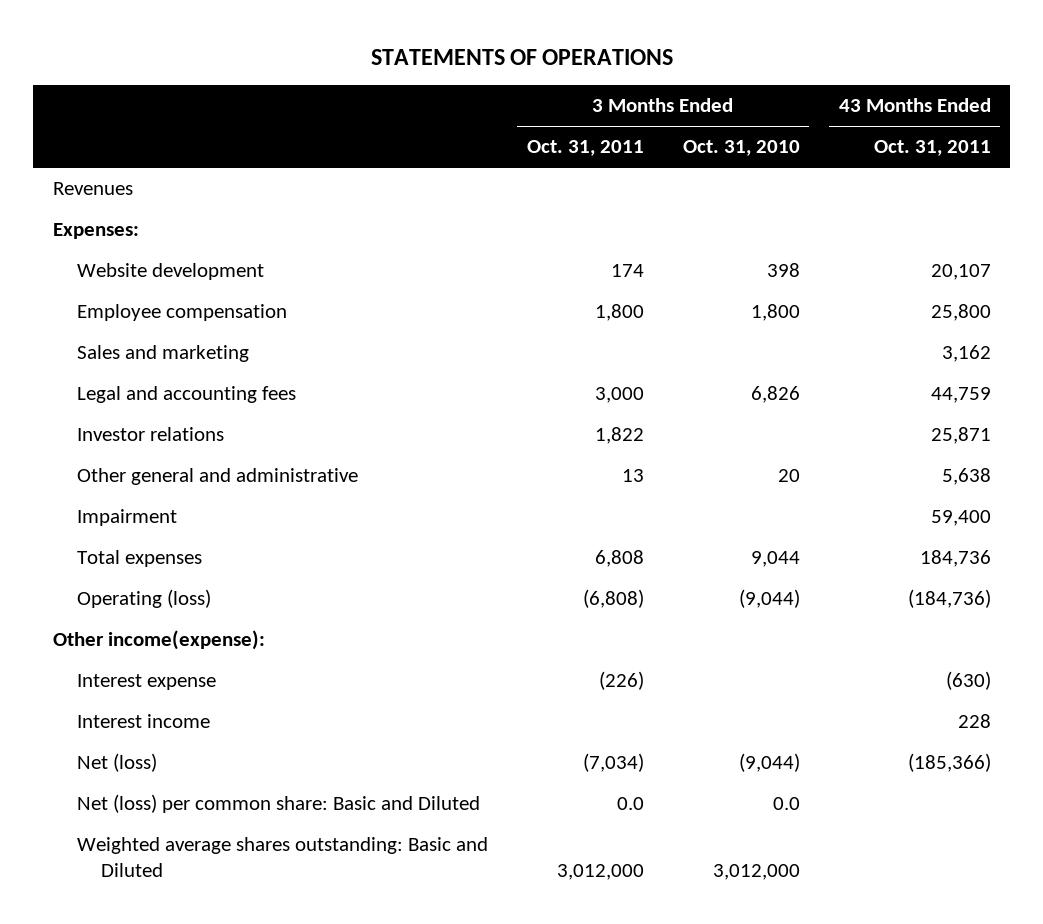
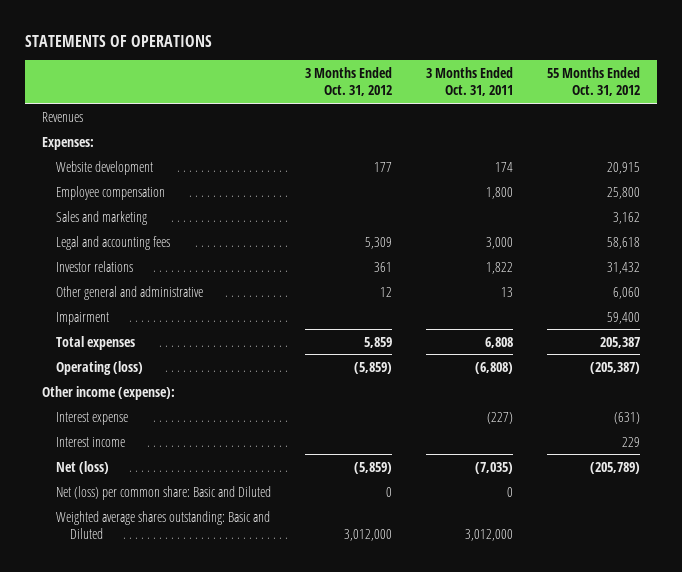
- | 3 Months Ended Oct. 31, 2011 | 3 Months Ended Oct. 31, 2010 | 43 Months Ended Oct. 31, 2011
+ | 3 Months Ended Oct. 31, 2012 | 3 Months Ended Oct. 31, 2011 | 55 Months Ended Oct. 31, 2012
- Other income(expense):
- Interest expense | (226) | | (630)
+ Other income (expense):
+ Interest expense | | (227) | (631)
- Net (loss) | (7,034) | (9,044) | (185,366)
- Net (loss) per common share: Basic and Diluted | 0.0 | 0.0 |
+ Net (loss) | (5,859) | (7,035) | (205,789)
+ Net (loss) per common share: Basic and Diluted | 0 | 0 |

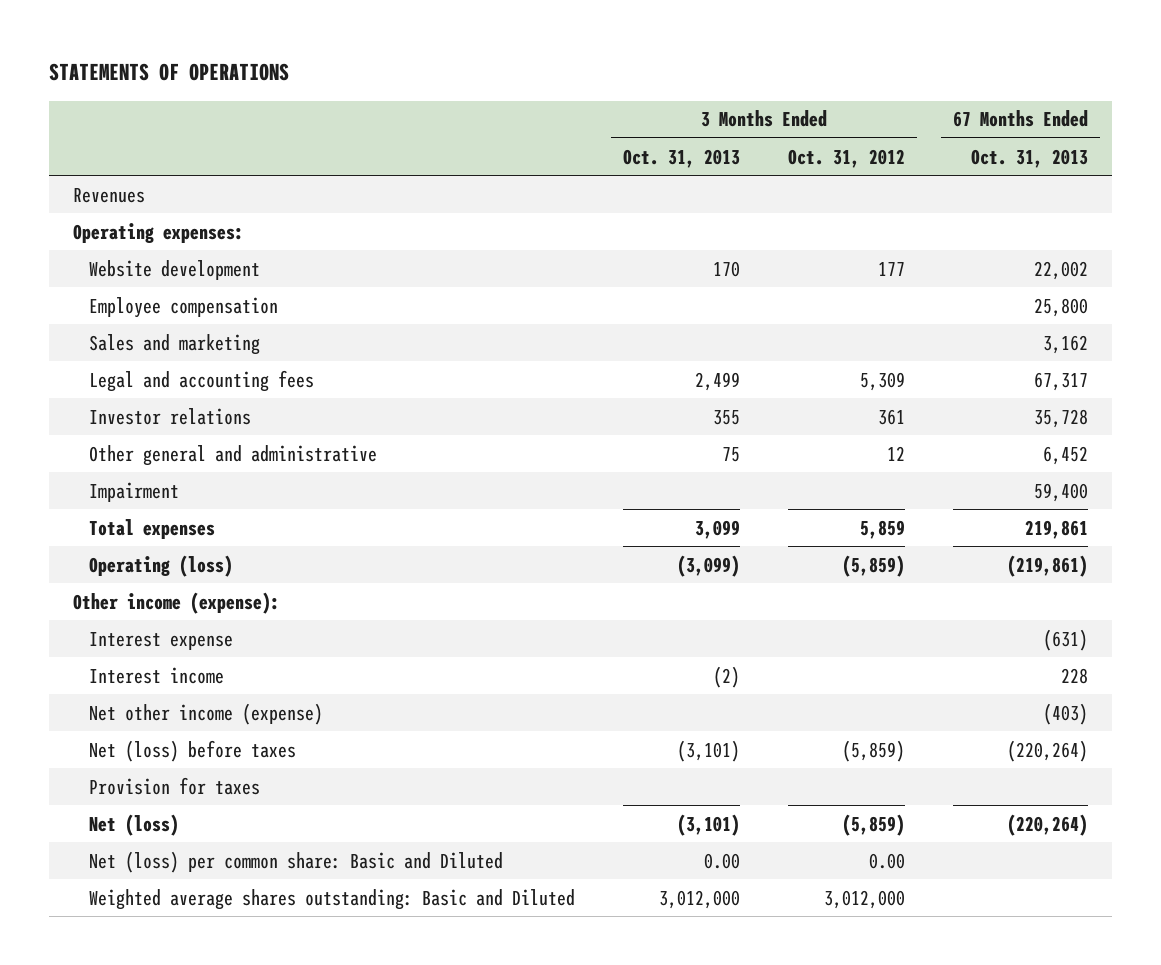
- | 3 Months Ended Oct. 31, 2012 | 3 Months Ended Oct. 31, 2011 | 55 Months Ended Oct. 31, 2012
+ | 3 Months Ended Oct. 31, 2013 | 3 Months Ended Oct. 31, 2012 | 67 Months Ended Oct. 31, 2013
- Expenses:
+ Operating expenses:
+ Net other income (expense) | | | (403)
+ Net (loss) before taxes | (3,101) | (5,859) | (220,264)
+ Provision for taxes
- Net (loss) per common share: Basic and Diluted | 0 | 0 |
+ Net (loss) per common share: Basic and Diluted | 0.00 | 0.00 |

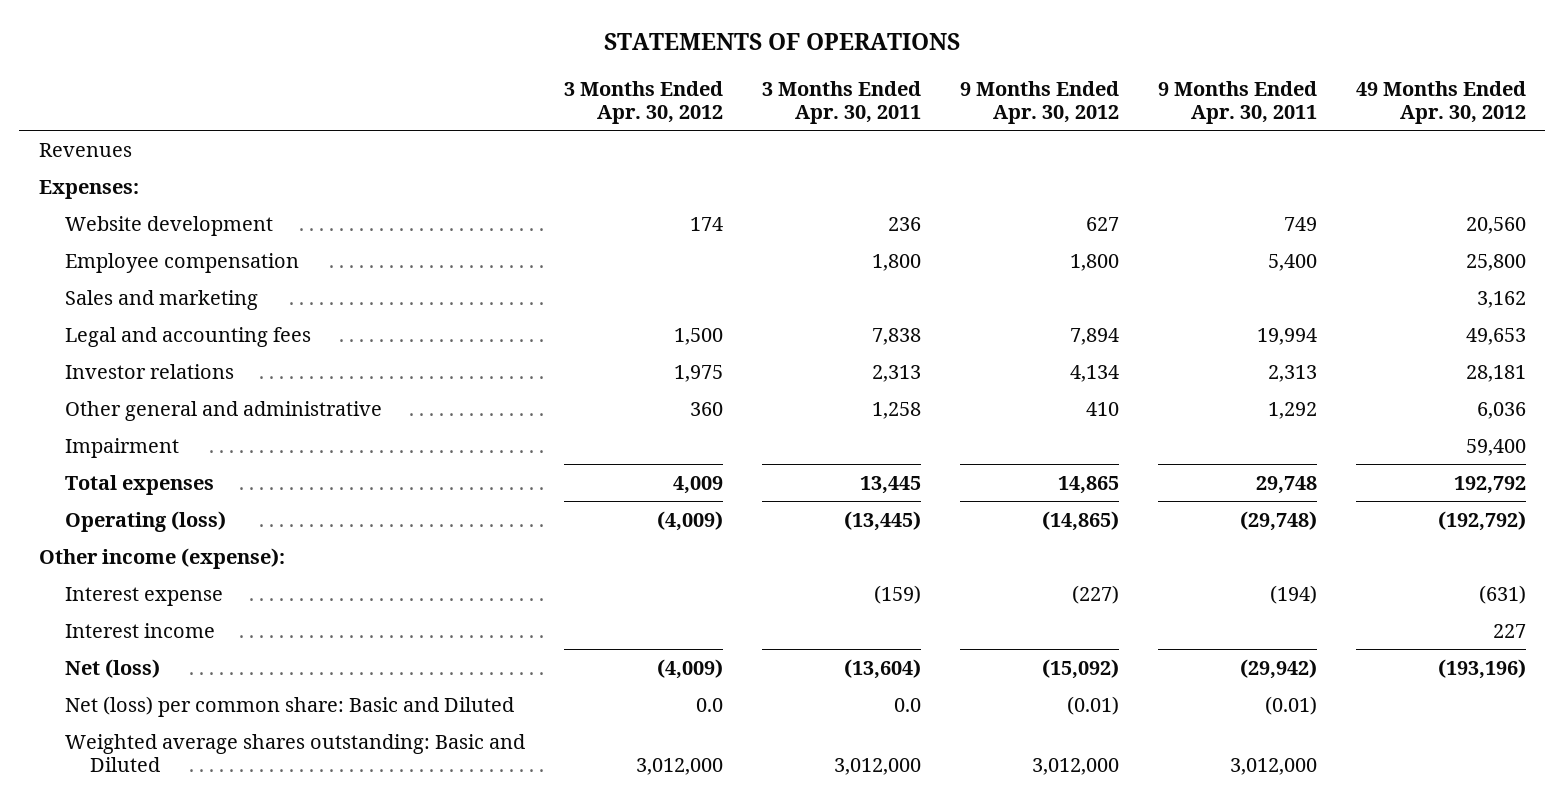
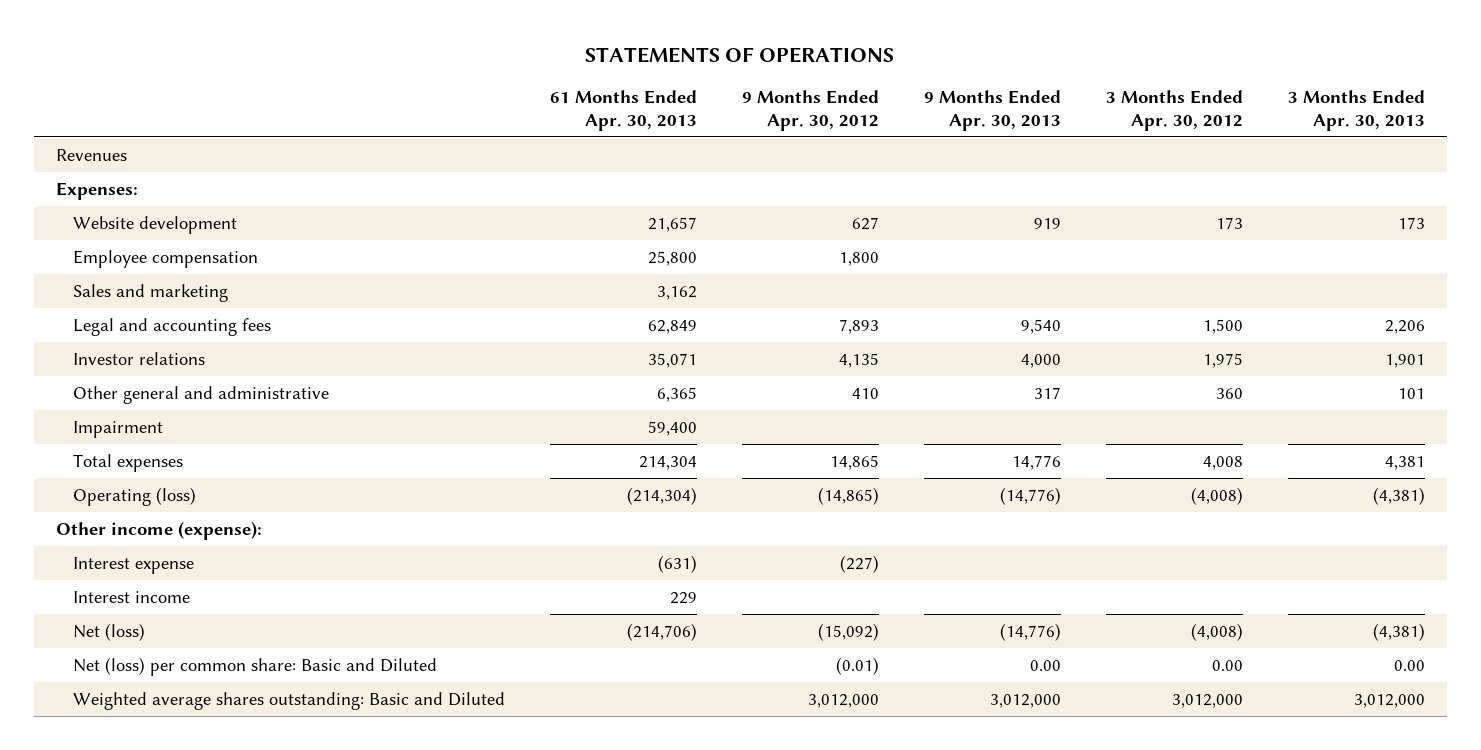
- | 3 Months Ended Apr. 30, 2012 | 3 Months Ended Apr. 30, 2011 | 9 Months Ended Apr. 30, 2012 | 9 Months Ended Apr. 30, 2011 | 49 Months Ended Apr. 30, 2012
+ | 61 Months Ended Apr. 30, 2013 | 9 Months Ended Apr. 30, 2012 | 9 Months Ended Apr. 30, 2013 | 3 Months Ended Apr. 30, 2012 | 3 Months Ended Apr. 30, 2013
- Website development | 174 | 236 | 627 | 749 | 20,560
+ Website development | 21,657 | 627 | 919 | 173 | 173
- Legal and accounting fees | 1,500 | 7,838 | 7,894 | 19,994 | 49,653
- Investor relations | 1,975 | 2,313 | 4,134 | 2,313 | 28,181
+ Legal and accounting fees | 62,849 | 7,893 | 9,540 | 1,500 | 2,206
+ Investor relations | 35,071 | 4,135 | 4,000 | 1,975 | 1,901
- Total expenses | 4,009 | 13,445 | 14,865 | 29,748 | 192,792
- Operating (loss) | (4,009) | (13,445) | (14,865) | (29,748) | (192,792)
+ Total expenses | 214,304 | 14,865 | 14,776 | 4,008 | 4,381
+ Operating (loss) | (214,304) | (14,865) | (14,776) | (4,008) | (4,381)
- Net (loss) | (4,009) | (13,604) | (15,092) | (29,942) | (193,196)
- Net (loss) per common share: Basic and Diluted | 0.0 | 0.0 | (0.01) | (0.01) |
+ Net (loss) | (214,706) | (15,092) | (14,776) | (4,008) | (4,381)
+ Net (loss) per common share: Basic and Diluted | | (0.01) | 0.00 | 0.00 | 0.00

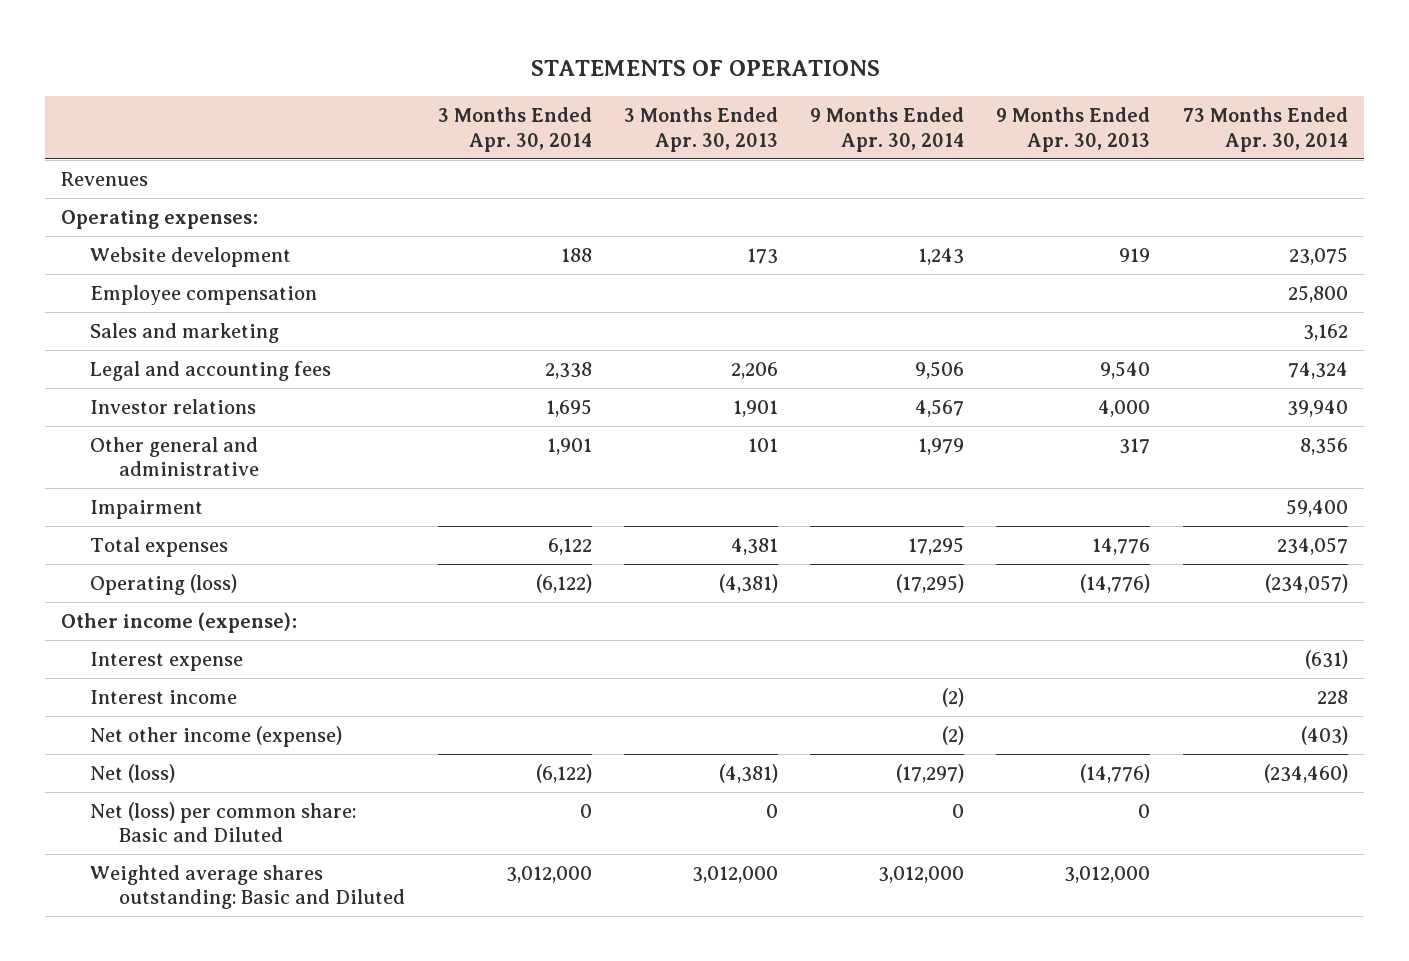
- | 61 Months Ended Apr. 30, 2013 | 9 Months Ended Apr. 30, 2012 | 9 Months Ended Apr. 30, 2013 | 3 Months Ended Apr. 30, 2012 | 3 Months Ended Apr. 30, 2013
+ | 3 Months Ended Apr. 30, 2014 | 3 Months Ended Apr. 30, 2013 | 9 Months Ended Apr. 30, 2014 | 9 Months Ended Apr. 30, 2013 | 73 Months Ended Apr. 30, 2014
- Expenses:
+ Operating expenses:
+ Net other income (expense) | | | (2) | | (403)
- Net (loss) per common share: Basic and Diluted | | (0.01) | 0.00 | 0.00 | 0.00
+ Net (loss) per common share: Basic and Diluted | 0 | 0 | 0 | 0 |

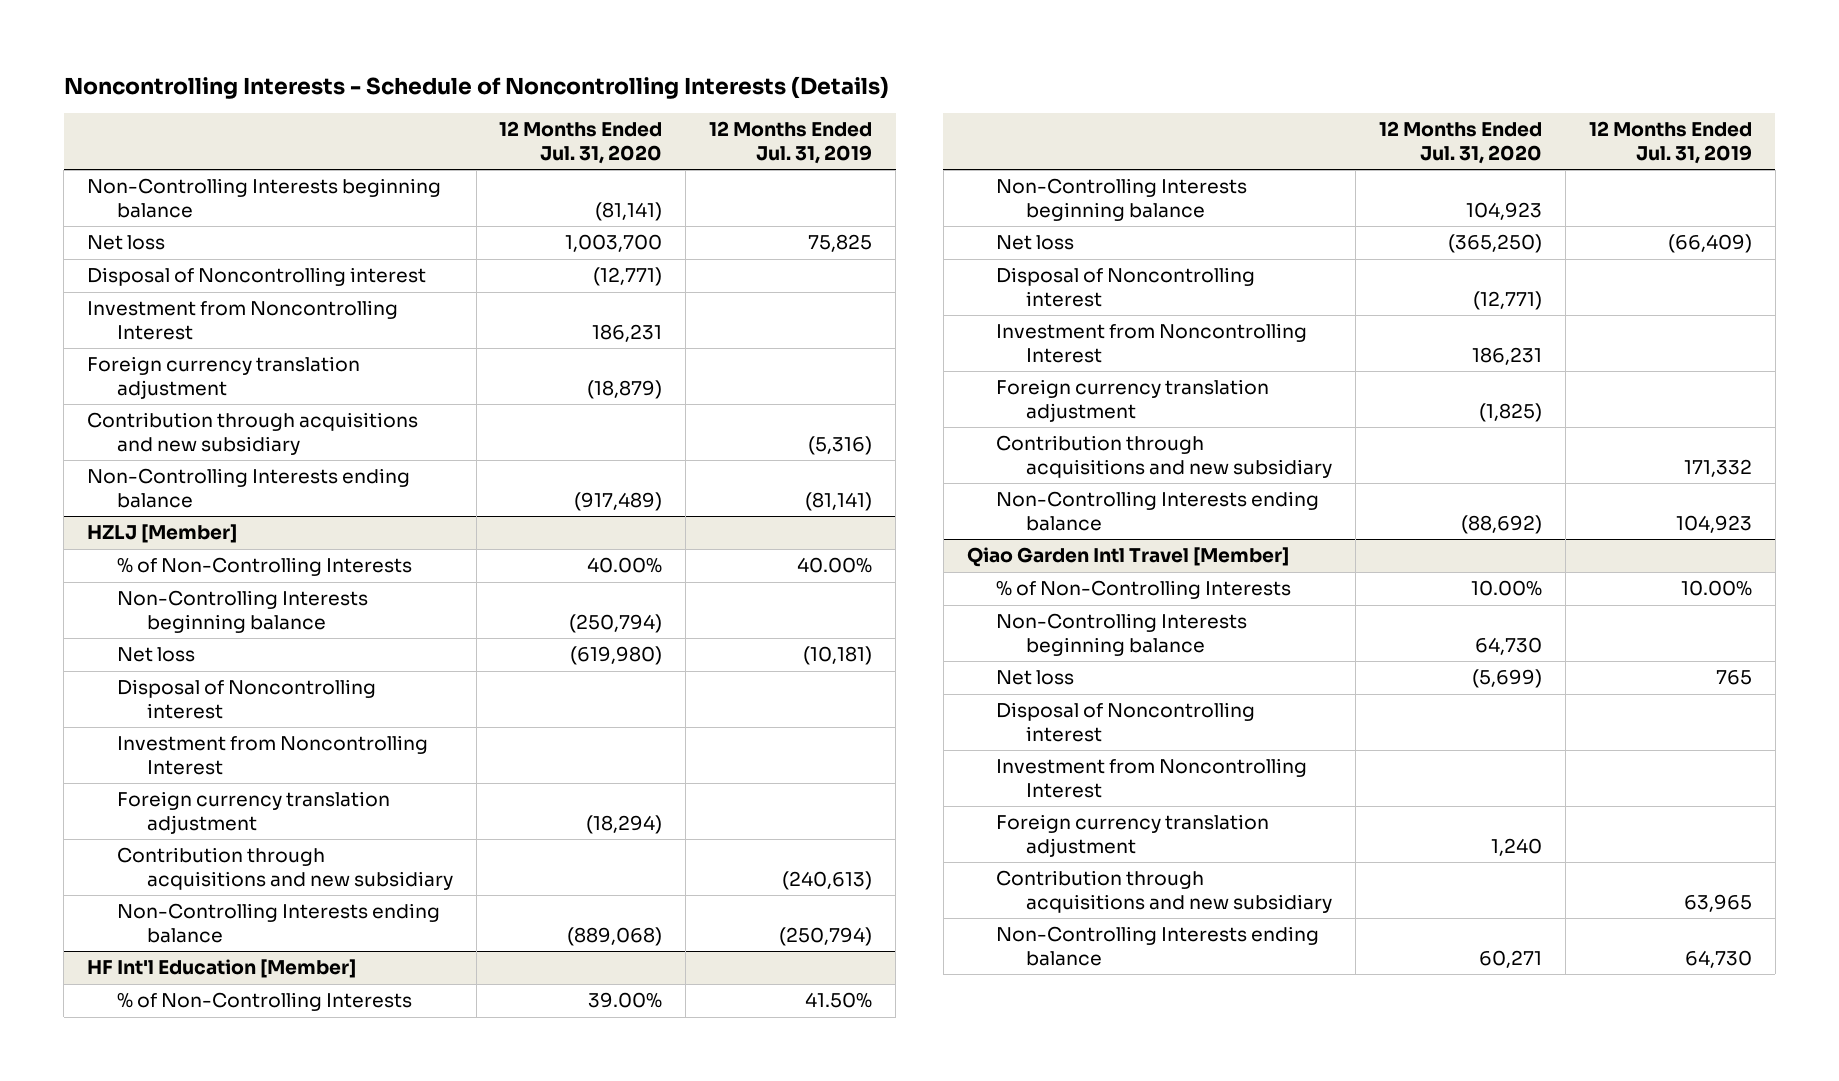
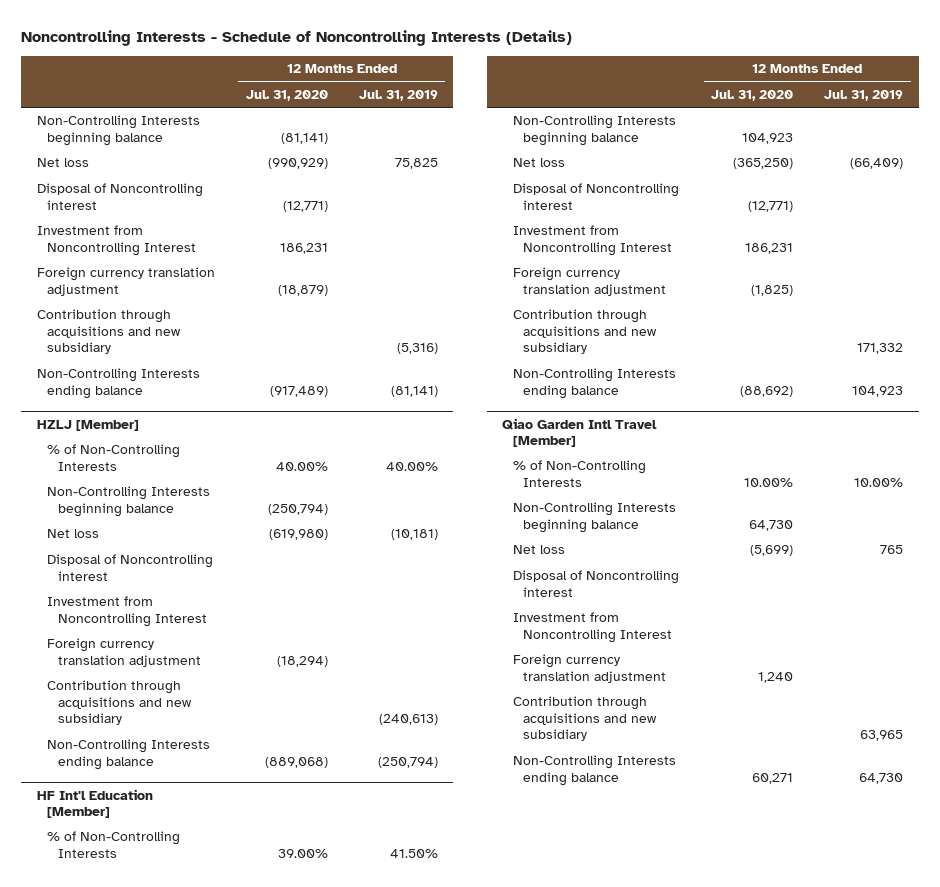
- Net loss | 1,003,700 | 75,825
+ Net loss | (990,929) | 75,825

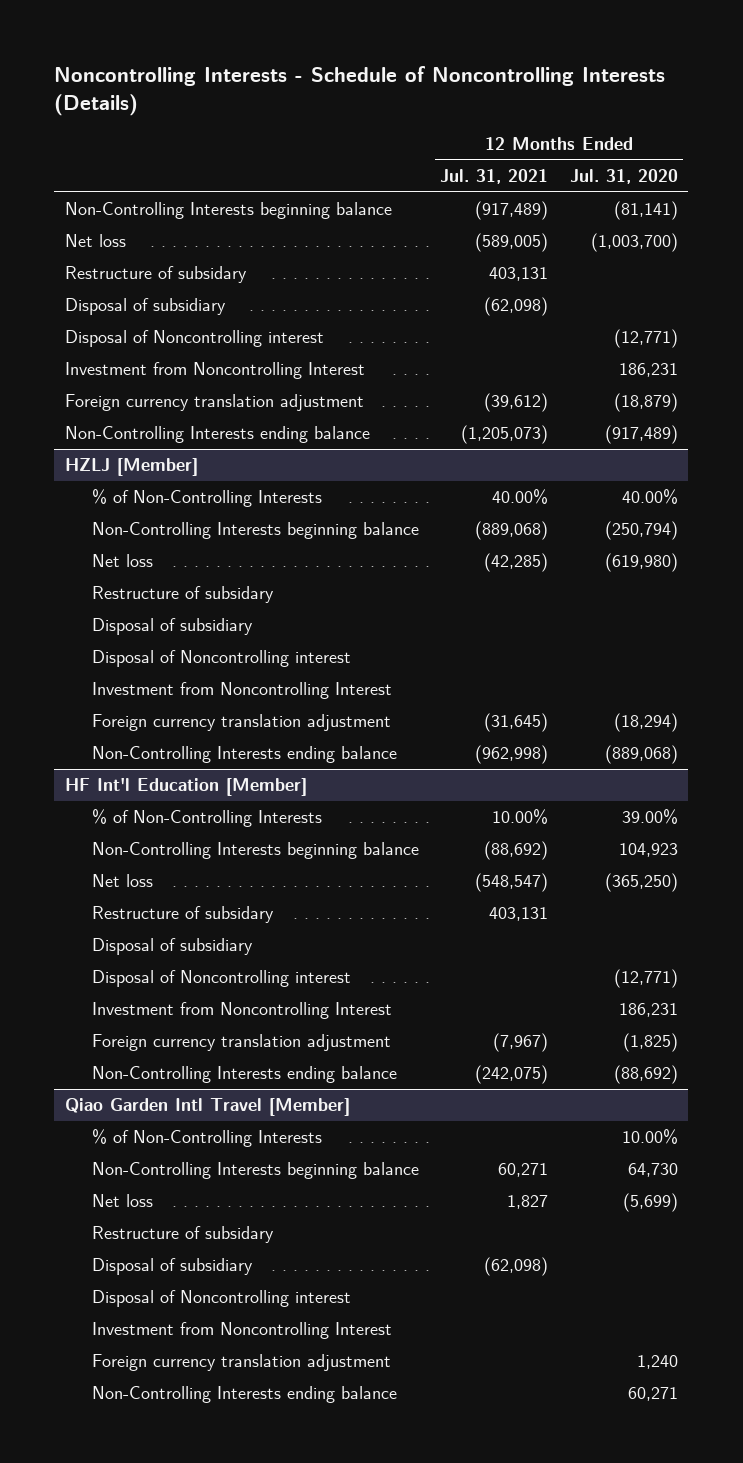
- | 12 Months Ended Jul. 31, 2020 | 12 Months Ended Jul. 31, 2019
+ | 12 Months Ended Jul. 31, 2021 | 12 Months Ended Jul. 31, 2020
- Net loss | (990,929) | 75,825
+ Net loss | (589,005) | (1,003,700)
+ Restructure of subsidary | 403,131 |
+ Disposal of subsidiary | (62,098) |
- Contribution through acquisitions and new subsidiary | | (5,316)
@ HZLJ [Member]
+ Restructure of subsidary
+ Disposal of subsidiary
- Contribution through acquisitions and new subsidiary | | (240,613)
@ HF Int'l Education [Member]
+ Restructure of subsidary | 403,131 |
+ Disposal of subsidiary
- Contribution through acquisitions and new subsidiary | | 171,332
@ Qiao Garden Intl Travel [Member]
+ Restructure of subsidary
+ Disposal of subsidiary | (62,098) |
- Contribution through acquisitions and new subsidiary | | 63,965

